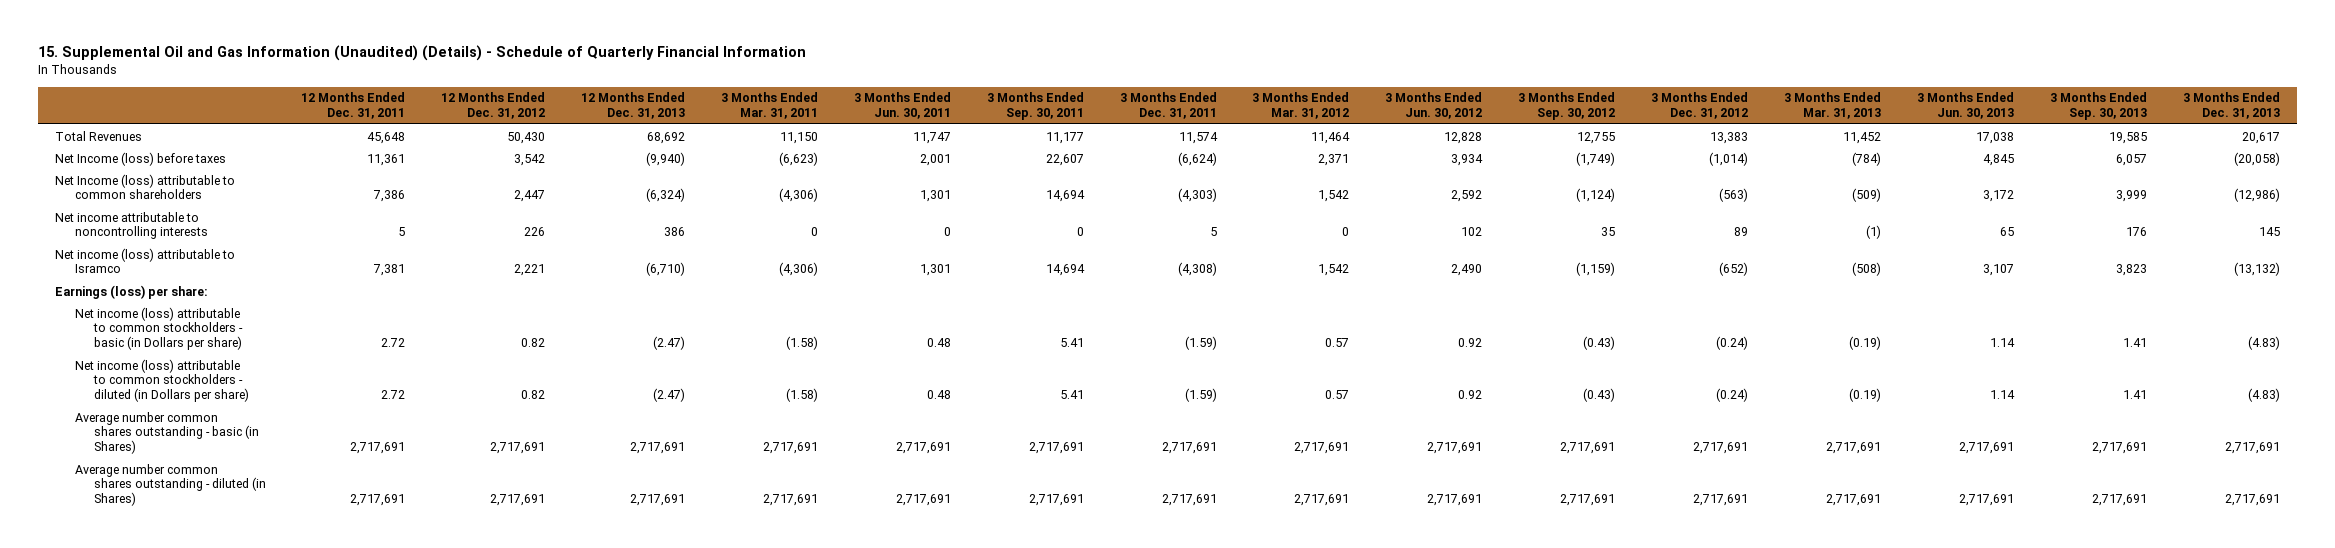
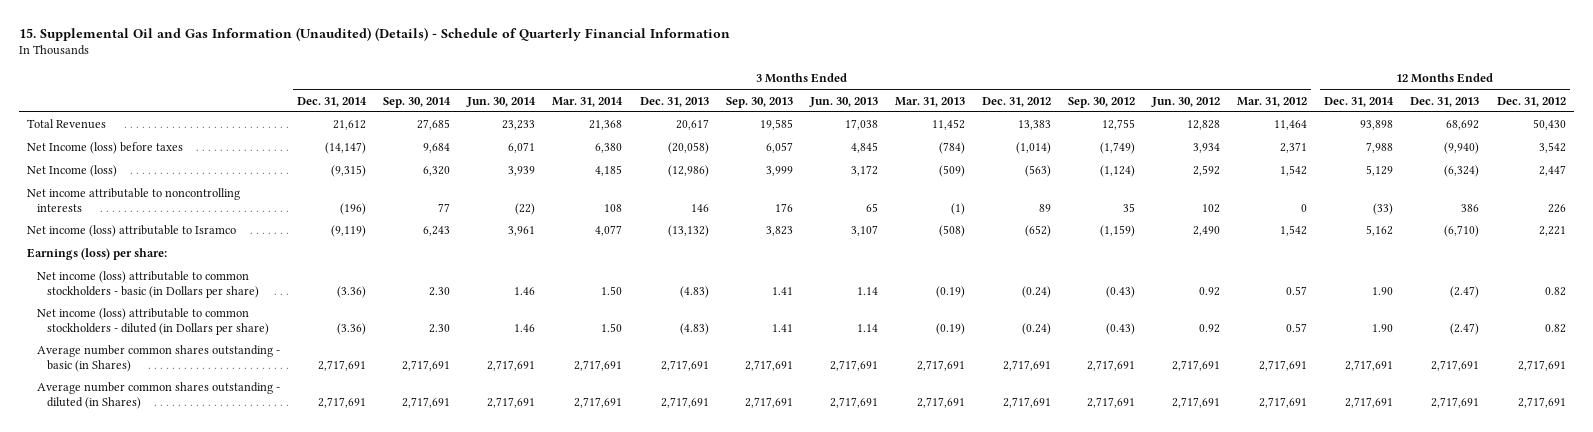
- | 12 Months Ended Dec. 31, 2011 | 12 Months Ended Dec. 31, 2012 | 12 Months Ended Dec. 31, 2013 | 3 Months Ended Mar. 31, 2011 | 3 Months Ended Jun. 30, 2011 | 3 Months Ended Sep. 30, 2011 | 3 Months Ended Dec. 31, 2011 | 3 Months Ended Mar. 31, 2012 | 3 Months Ended Jun. 30, 2012 | 3 Months Ended Sep. 30, 2012 | 3 Months Ended Dec. 31, 2012 | 3 Months Ended Mar. 31, 2013 | 3 Months Ended Jun. 30, 2013 | 3 Months Ended Sep. 30, 2013 | 3 Months Ended Dec. 31, 2013
+ | 3 Months Ended Dec. 31, 2014 | 3 Months Ended Sep. 30, 2014 | 3 Months Ended Jun. 30, 2014 | 3 Months Ended Mar. 31, 2014 | 3 Months Ended Dec. 31, 2013 | 3 Months Ended Sep. 30, 2013 | 3 Months Ended Jun. 30, 2013 | 3 Months Ended Mar. 31, 2013 | 3 Months Ended Dec. 31, 2012 | 3 Months Ended Sep. 30, 2012 | 3 Months Ended Jun. 30, 2012 | 3 Months Ended Mar. 31, 2012 | 12 Months Ended Dec. 31, 2014 | 12 Months Ended Dec. 31, 2013 | 12 Months Ended Dec. 31, 2012
- Net Income (loss) attributable to common shareholders | 7,386 | 2,447 | (6,324) | (4,306) | 1,301 | 14,694 | (4,303) | 1,542 | 2,592 | (1,124) | (563) | (509) | 3,172 | 3,999 | (12,986)
- Net income attributable to noncontrolling interests | 5 | 226 | 386 | 0 | 0 | 0 | 5 | 0 | 102 | 35 | 89 | (1) | 65 | 176 | 145
+ Net Income (loss) | (9,315) | 6,320 | 3,939 | 4,185 | (12,986) | 3,999 | 3,172 | (509) | (563) | (1,124) | 2,592 | 1,542 | 5,129 | (6,324) | 2,447
+ Net income attributable to noncontrolling interests | (196) | 77 | (22) | 108 | 146 | 176 | 65 | (1) | 89 | 35 | 102 | 0 | (33) | 386 | 226

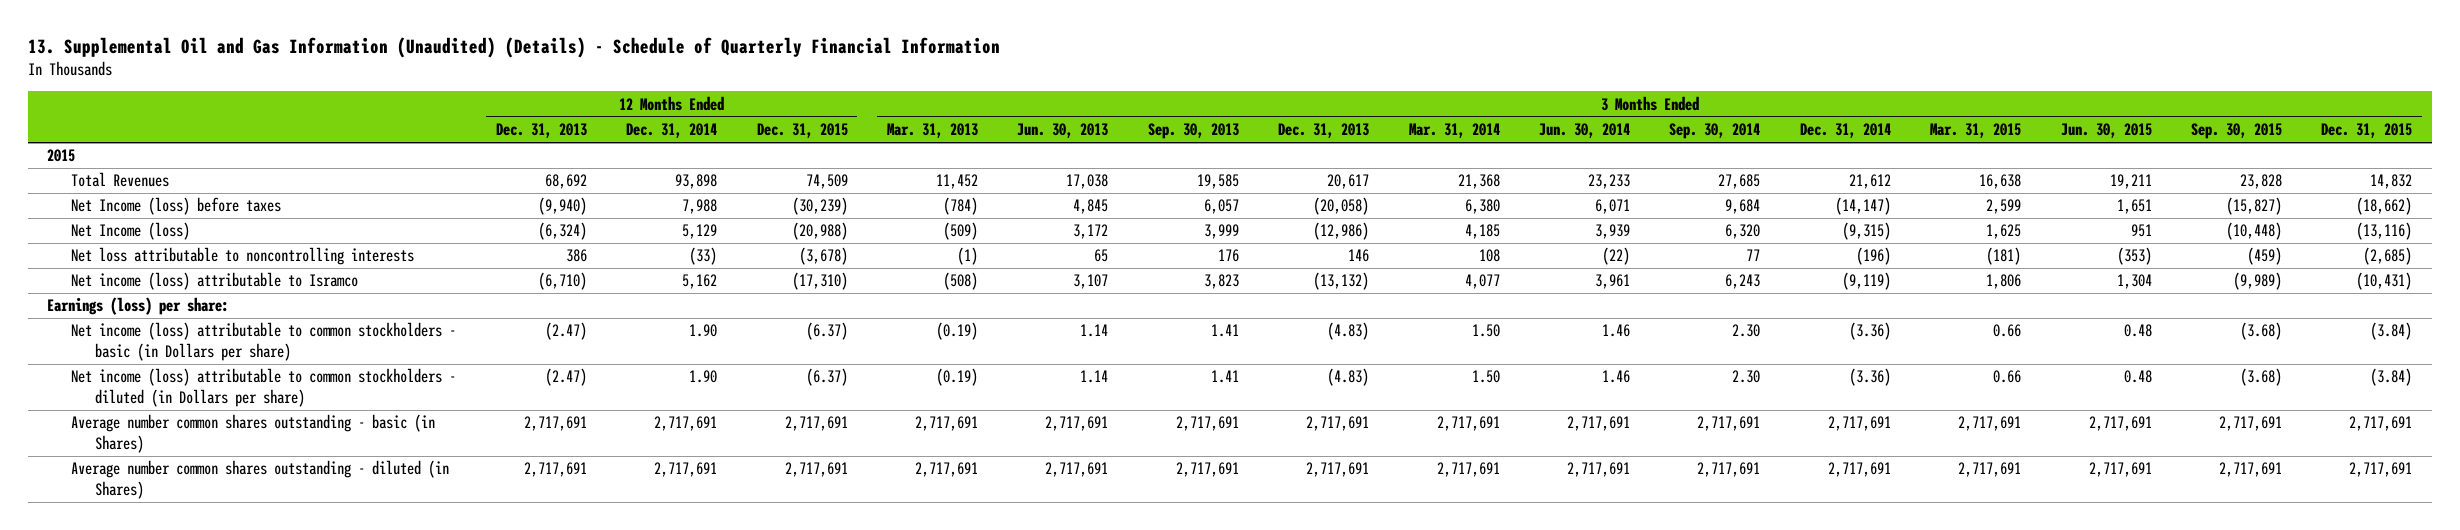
- 15. Supplemental Oil and Gas Information (Unaudited) (Details) - Schedule of Quarterly Financial Information
+ 13. Supplemental Oil and Gas Information (Unaudited) (Details) - Schedule of Quarterly Financial Information
- | 3 Months Ended Dec. 31, 2014 | 3 Months Ended Sep. 30, 2014 | 3 Months Ended Jun. 30, 2014 | 3 Months Ended Mar. 31, 2014 | 3 Months Ended Dec. 31, 2013 | 3 Months Ended Sep. 30, 2013 | 3 Months Ended Jun. 30, 2013 | 3 Months Ended Mar. 31, 2013 | 3 Months Ended Dec. 31, 2012 | 3 Months Ended Sep. 30, 2012 | 3 Months Ended Jun. 30, 2012 | 3 Months Ended Mar. 31, 2012 | 12 Months Ended Dec. 31, 2014 | 12 Months Ended Dec. 31, 2013 | 12 Months Ended Dec. 31, 2012
+ | 12 Months Ended Dec. 31, 2013 | 12 Months Ended Dec. 31, 2014 | 12 Months Ended Dec. 31, 2015 | 3 Months Ended Mar. 31, 2013 | 3 Months Ended Jun. 30, 2013 | 3 Months Ended Sep. 30, 2013 | 3 Months Ended Dec. 31, 2013 | 3 Months Ended Mar. 31, 2014 | 3 Months Ended Jun. 30, 2014 | 3 Months Ended Sep. 30, 2014 | 3 Months Ended Dec. 31, 2014 | 3 Months Ended Mar. 31, 2015 | 3 Months Ended Jun. 30, 2015 | 3 Months Ended Sep. 30, 2015 | 3 Months Ended Dec. 31, 2015
+ 2015
- Net income attributable to noncontrolling interests | (196) | 77 | (22) | 108 | 146 | 176 | 65 | (1) | 89 | 35 | 102 | 0 | (33) | 386 | 226
+ Net loss attributable to noncontrolling interests | 386 | (33) | (3,678) | (1) | 65 | 176 | 146 | 108 | (22) | 77 | (196) | (181) | (353) | (459) | (2,685)

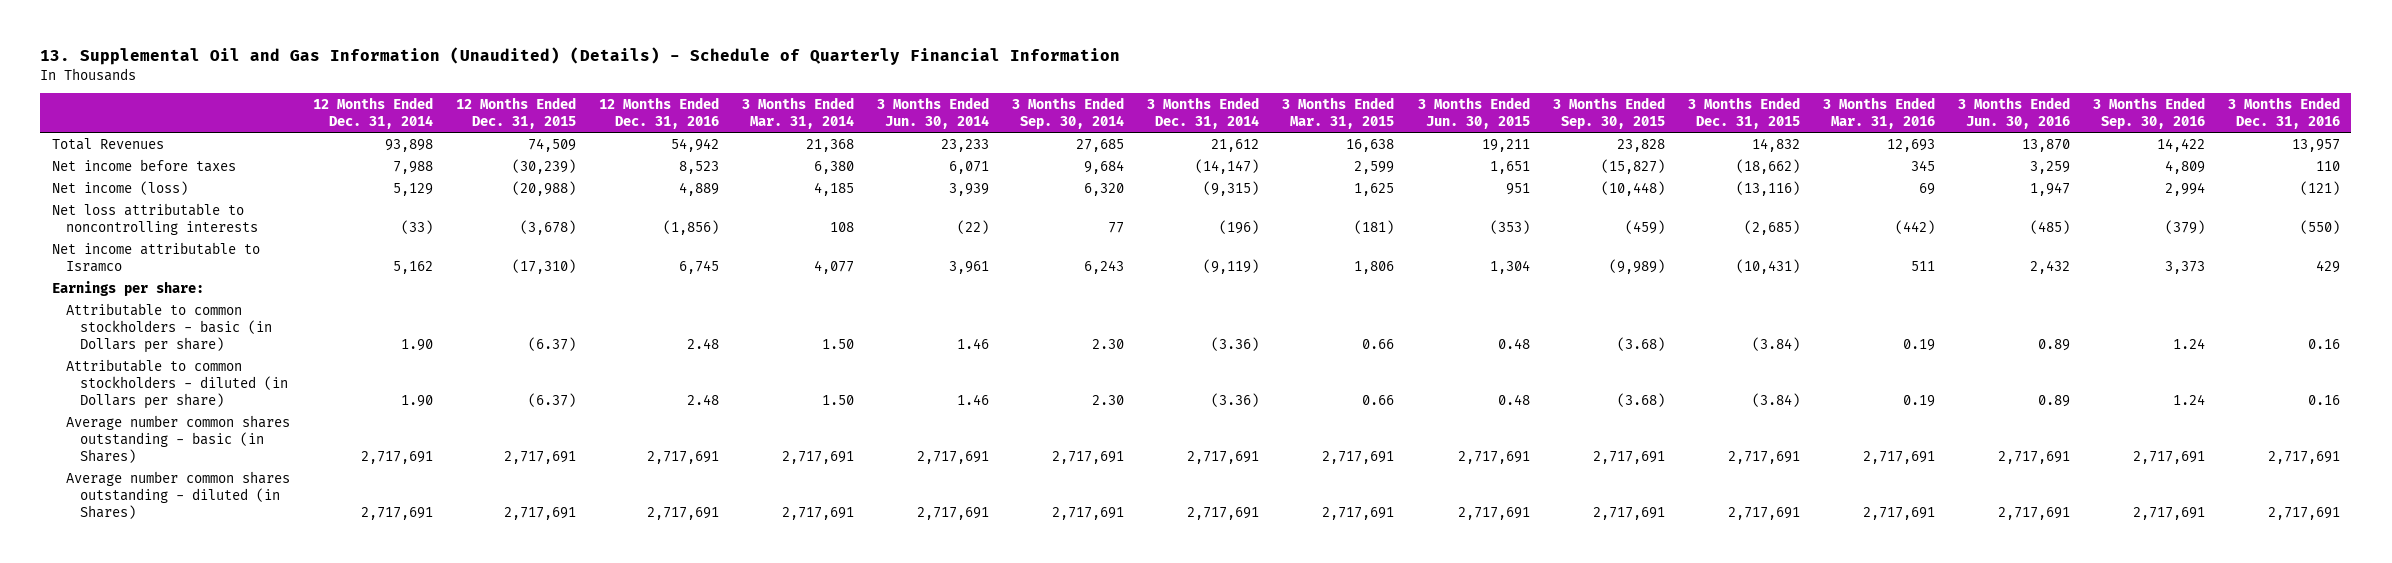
- | 12 Months Ended Dec. 31, 2013 | 12 Months Ended Dec. 31, 2014 | 12 Months Ended Dec. 31, 2015 | 3 Months Ended Mar. 31, 2013 | 3 Months Ended Jun. 30, 2013 | 3 Months Ended Sep. 30, 2013 | 3 Months Ended Dec. 31, 2013 | 3 Months Ended Mar. 31, 2014 | 3 Months Ended Jun. 30, 2014 | 3 Months Ended Sep. 30, 2014 | 3 Months Ended Dec. 31, 2014 | 3 Months Ended Mar. 31, 2015 | 3 Months Ended Jun. 30, 2015 | 3 Months Ended Sep. 30, 2015 | 3 Months Ended Dec. 31, 2015
+ | 12 Months Ended Dec. 31, 2014 | 12 Months Ended Dec. 31, 2015 | 12 Months Ended Dec. 31, 2016 | 3 Months Ended Mar. 31, 2014 | 3 Months Ended Jun. 30, 2014 | 3 Months Ended Sep. 30, 2014 | 3 Months Ended Dec. 31, 2014 | 3 Months Ended Mar. 31, 2015 | 3 Months Ended Jun. 30, 2015 | 3 Months Ended Sep. 30, 2015 | 3 Months Ended Dec. 31, 2015 | 3 Months Ended Mar. 31, 2016 | 3 Months Ended Jun. 30, 2016 | 3 Months Ended Sep. 30, 2016 | 3 Months Ended Dec. 31, 2016
- 2015
- Net Income (loss) before taxes | (9,940) | 7,988 | (30,239) | (784) | 4,845 | 6,057 | (20,058) | 6,380 | 6,071 | 9,684 | (14,147) | 2,599 | 1,651 | (15,827) | (18,662)
- Net Income (loss) | (6,324) | 5,129 | (20,988) | (509) | 3,172 | 3,999 | (12,986) | 4,185 | 3,939 | 6,320 | (9,315) | 1,625 | 951 | (10,448) | (13,116)
+ Net income before taxes | 7,988 | (30,239) | 8,523 | 6,380 | 6,071 | 9,684 | (14,147) | 2,599 | 1,651 | (15,827) | (18,662) | 345 | 3,259 | 4,809 | 110
+ Net income (loss) | 5,129 | (20,988) | 4,889 | 4,185 | 3,939 | 6,320 | (9,315) | 1,625 | 951 | (10,448) | (13,116) | 69 | 1,947 | 2,994 | (121)
- Net income (loss) attributable to Isramco | (6,710) | 5,162 | (17,310) | (508) | 3,107 | 3,823 | (13,132) | 4,077 | 3,961 | 6,243 | (9,119) | 1,806 | 1,304 | (9,989) | (10,431)
- Earnings (loss) per share:
- Net income (loss) attributable to common stockholders - basic (in Dollars per share) | (2.47) | 1.90 | (6.37) | (0.19) | 1.14 | 1.41 | (4.83) | 1.50 | 1.46 | 2.30 | (3.36) | 0.66 | 0.48 | (3.68) | (3.84)
- Net income (loss) attributable to common stockholders - diluted (in Dollars per share) | (2.47) | 1.90 | (6.37) | (0.19) | 1.14 | 1.41 | (4.83) | 1.50 | 1.46 | 2.30 | (3.36) | 0.66 | 0.48 | (3.68) | (3.84)
+ Net income attributable to Isramco | 5,162 | (17,310) | 6,745 | 4,077 | 3,961 | 6,243 | (9,119) | 1,806 | 1,304 | (9,989) | (10,431) | 511 | 2,432 | 3,373 | 429
+ Earnings per share:
+ Attributable to common stockholders - basic (in Dollars per share) | 1.90 | (6.37) | 2.48 | 1.50 | 1.46 | 2.30 | (3.36) | 0.66 | 0.48 | (3.68) | (3.84) | 0.19 | 0.89 | 1.24 | 0.16
+ Attributable to common stockholders - diluted (in Dollars per share) | 1.90 | (6.37) | 2.48 | 1.50 | 1.46 | 2.30 | (3.36) | 0.66 | 0.48 | (3.68) | (3.84) | 0.19 | 0.89 | 1.24 | 0.16

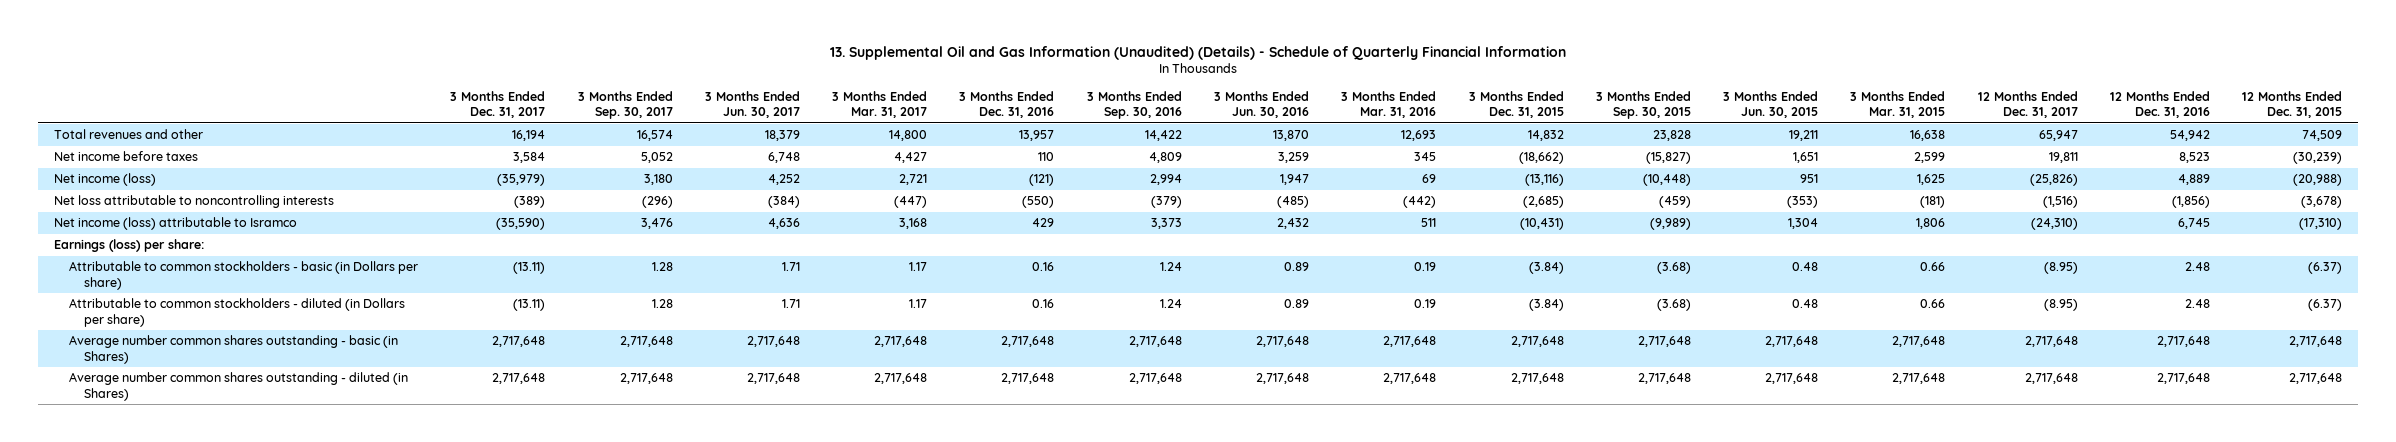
- | 12 Months Ended Dec. 31, 2014 | 12 Months Ended Dec. 31, 2015 | 12 Months Ended Dec. 31, 2016 | 3 Months Ended Mar. 31, 2014 | 3 Months Ended Jun. 30, 2014 | 3 Months Ended Sep. 30, 2014 | 3 Months Ended Dec. 31, 2014 | 3 Months Ended Mar. 31, 2015 | 3 Months Ended Jun. 30, 2015 | 3 Months Ended Sep. 30, 2015 | 3 Months Ended Dec. 31, 2015 | 3 Months Ended Mar. 31, 2016 | 3 Months Ended Jun. 30, 2016 | 3 Months Ended Sep. 30, 2016 | 3 Months Ended Dec. 31, 2016
+ | 3 Months Ended Dec. 31, 2017 | 3 Months Ended Sep. 30, 2017 | 3 Months Ended Jun. 30, 2017 | 3 Months Ended Mar. 31, 2017 | 3 Months Ended Dec. 31, 2016 | 3 Months Ended Sep. 30, 2016 | 3 Months Ended Jun. 30, 2016 | 3 Months Ended Mar. 31, 2016 | 3 Months Ended Dec. 31, 2015 | 3 Months Ended Sep. 30, 2015 | 3 Months Ended Jun. 30, 2015 | 3 Months Ended Mar. 31, 2015 | 12 Months Ended Dec. 31, 2017 | 12 Months Ended Dec. 31, 2016 | 12 Months Ended Dec. 31, 2015
- Total Revenues | 93,898 | 74,509 | 54,942 | 21,368 | 23,233 | 27,685 | 21,612 | 16,638 | 19,211 | 23,828 | 14,832 | 12,693 | 13,870 | 14,422 | 13,957
+ Total revenues and other | 16,194 | 16,574 | 18,379 | 14,800 | 13,957 | 14,422 | 13,870 | 12,693 | 14,832 | 23,828 | 19,211 | 16,638 | 65,947 | 54,942 | 74,509
- Net income attributable to Isramco | 5,162 | (17,310) | 6,745 | 4,077 | 3,961 | 6,243 | (9,119) | 1,806 | 1,304 | (9,989) | (10,431) | 511 | 2,432 | 3,373 | 429
- Earnings per share:
+ Net income (loss) attributable to Isramco | (35,590) | 3,476 | 4,636 | 3,168 | 429 | 3,373 | 2,432 | 511 | (10,431) | (9,989) | 1,304 | 1,806 | (24,310) | 6,745 | (17,310)
+ Earnings (loss) per share:
- Average number common shares outstanding - basic (in Shares) | 2,717,691 | 2,717,691 | 2,717,691 | 2,717,691 | 2,717,691 | 2,717,691 | 2,717,691 | 2,717,691 | 2,717,691 | 2,717,691 | 2,717,691 | 2,717,691 | 2,717,691 | 2,717,691 | 2,717,691
- Average number common shares outstanding - diluted (in Shares) | 2,717,691 | 2,717,691 | 2,717,691 | 2,717,691 | 2,717,691 | 2,717,691 | 2,717,691 | 2,717,691 | 2,717,691 | 2,717,691 | 2,717,691 | 2,717,691 | 2,717,691 | 2,717,691 | 2,717,691
+ Average number common shares outstanding - basic (in Shares) | 2,717,648 | 2,717,648 | 2,717,648 | 2,717,648 | 2,717,648 | 2,717,648 | 2,717,648 | 2,717,648 | 2,717,648 | 2,717,648 | 2,717,648 | 2,717,648 | 2,717,648 | 2,717,648 | 2,717,648
+ Average number common shares outstanding - diluted (in Shares) | 2,717,648 | 2,717,648 | 2,717,648 | 2,717,648 | 2,717,648 | 2,717,648 | 2,717,648 | 2,717,648 | 2,717,648 | 2,717,648 | 2,717,648 | 2,717,648 | 2,717,648 | 2,717,648 | 2,717,648

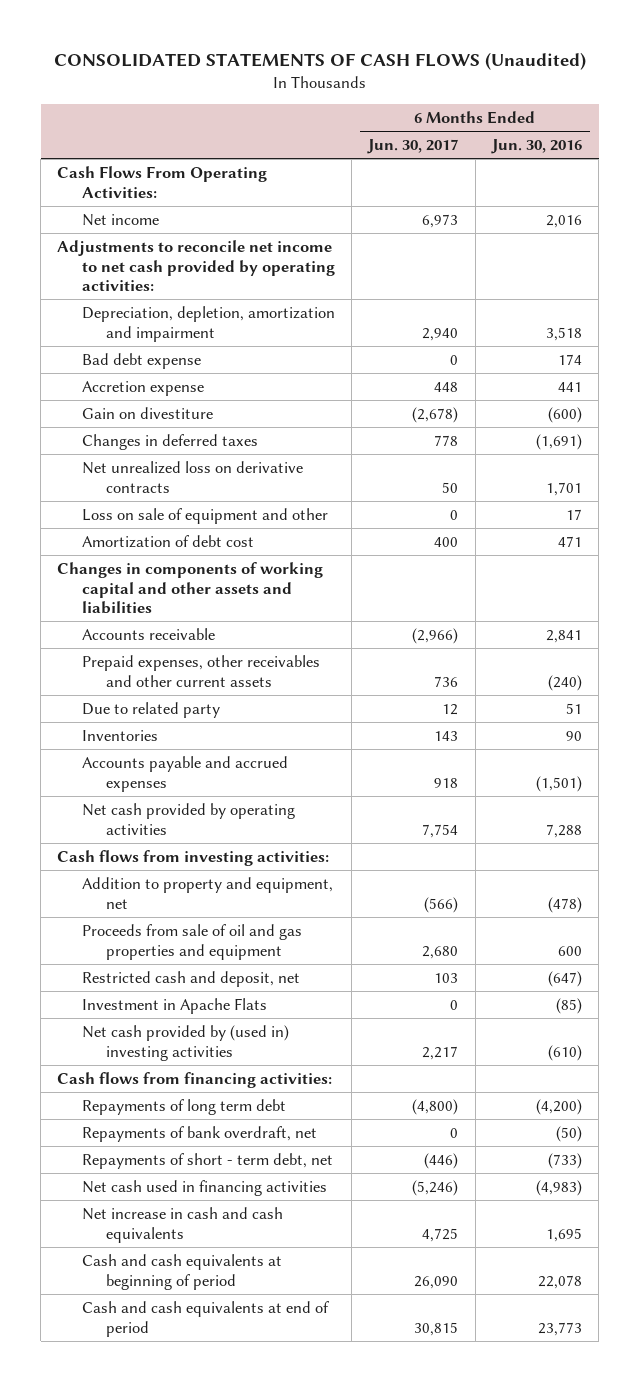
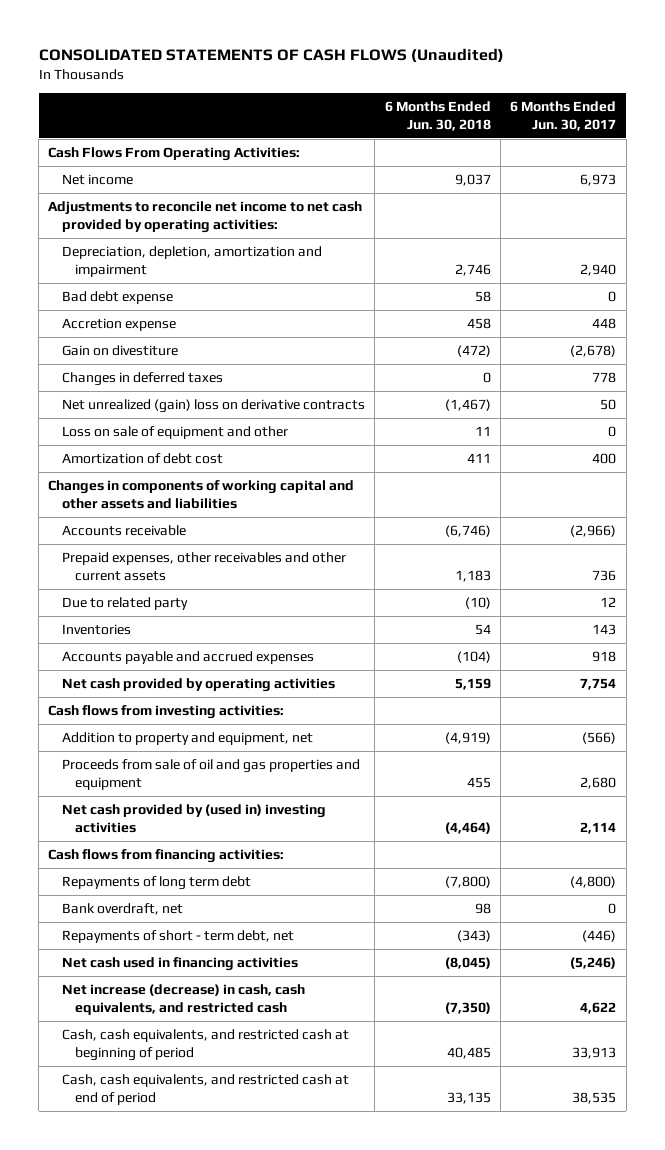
- | 6 Months Ended Jun. 30, 2017 | 6 Months Ended Jun. 30, 2016
+ | 6 Months Ended Jun. 30, 2018 | 6 Months Ended Jun. 30, 2017
- Net unrealized loss on derivative contracts | 50 | 1,701
+ Net unrealized (gain) loss on derivative contracts | (1,467) | 50
- Restricted cash and deposit, net | 103 | (647)
- Investment in Apache Flats | 0 | (85)
- Net cash provided by (used in) investing activities | 2,217 | (610)
+ Net cash provided by (used in) investing activities | (4,464) | 2,114
- Repayments of bank overdraft, net | 0 | (50)
+ Bank overdraft, net | 98 | 0
- Net increase in cash and cash equivalents | 4,725 | 1,695
- Cash and cash equivalents at beginning of period | 26,090 | 22,078
- Cash and cash equivalents at end of period | 30,815 | 23,773
+ Net increase (decrease) in cash, cash equivalents, and restricted cash | (7,350) | 4,622
+ Cash, cash equivalents, and restricted cash at beginning of period | 40,485 | 33,913
+ Cash, cash equivalents, and restricted cash at end of period | 33,135 | 38,535

